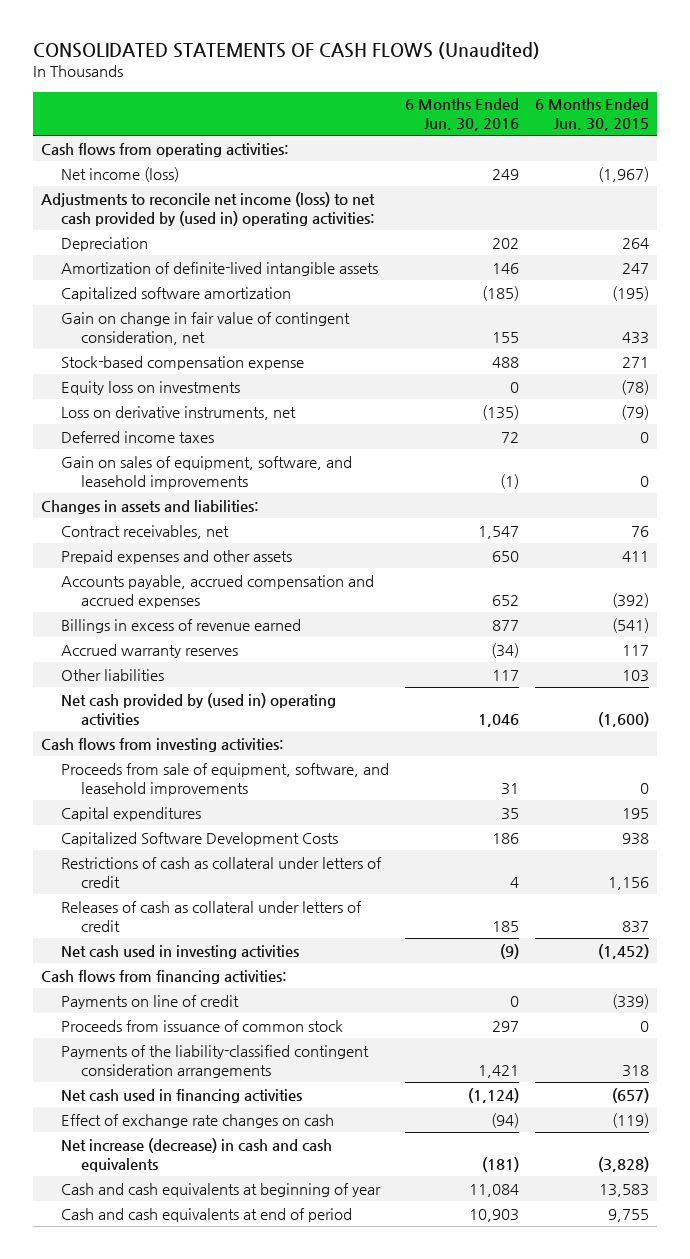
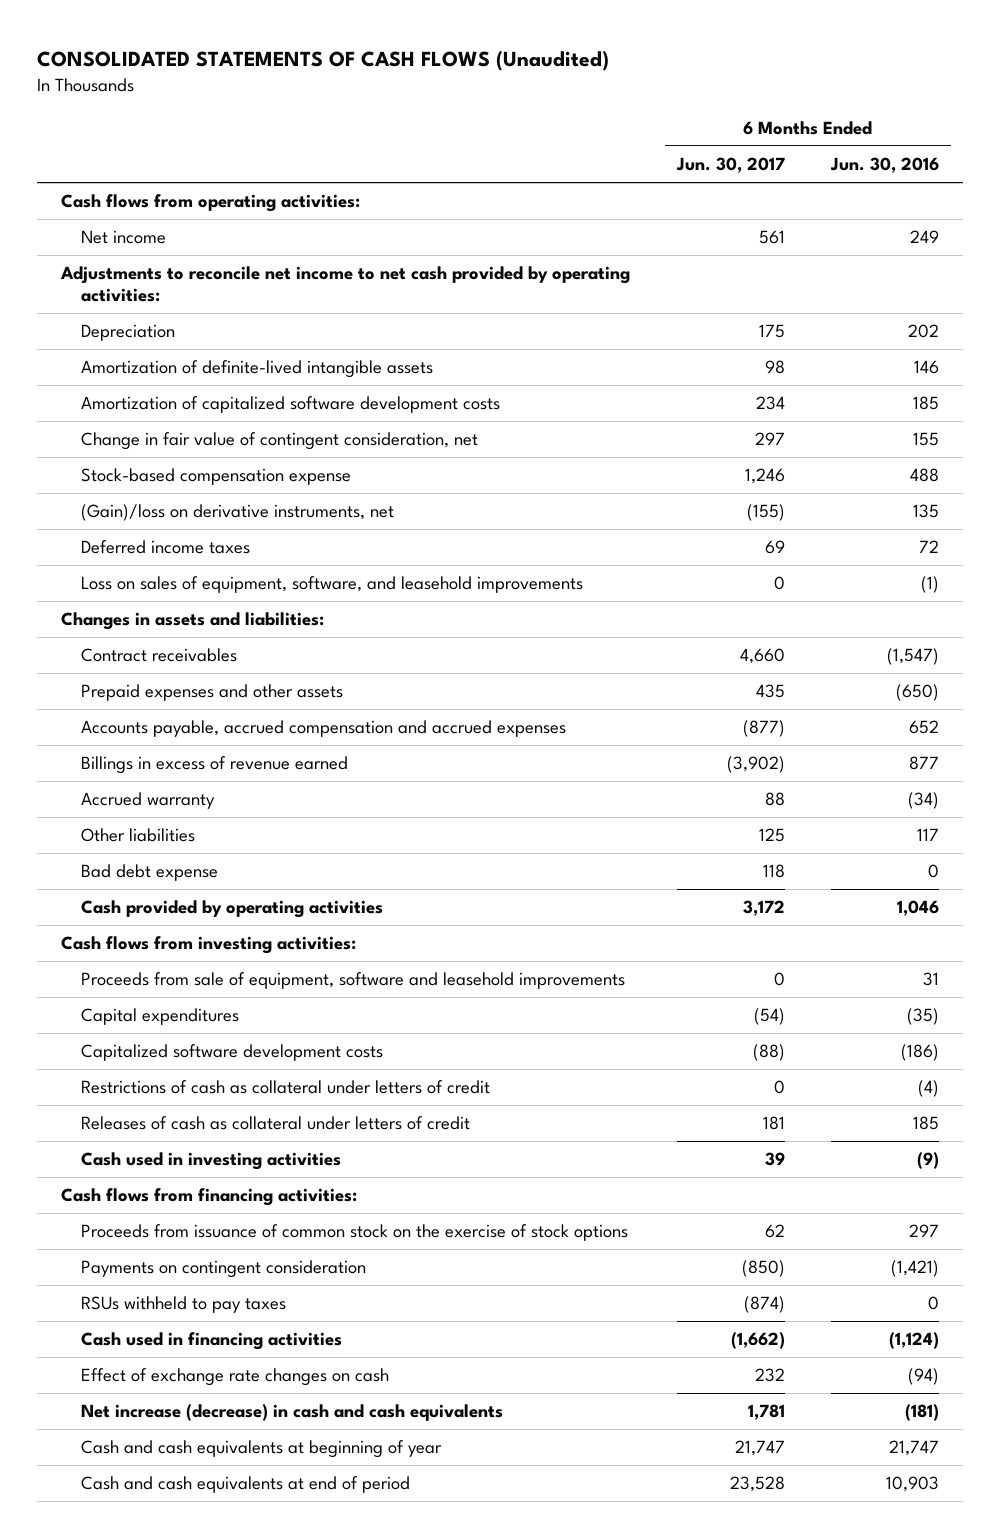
- | 6 Months Ended Jun. 30, 2016 | 6 Months Ended Jun. 30, 2015
+ | 6 Months Ended Jun. 30, 2017 | 6 Months Ended Jun. 30, 2016
- Net income (loss) | 249 | (1,967)
- Adjustments to reconcile net income (loss) to net cash provided by (used in) operating activities:
+ Net income | 561 | 249
+ Adjustments to reconcile net income to net cash provided by operating activities:
- Capitalized software amortization | (185) | (195)
- Gain on change in fair value of contingent consideration, net | 155 | 433
+ Amortization of capitalized software development costs | 234 | 185
+ Change in fair value of contingent consideration, net | 297 | 155
- Equity loss on investments | 0 | (78)
- Loss on derivative instruments, net | (135) | (79)
+ (Gain)/loss on derivative instruments, net | (155) | 135
- Gain on sales of equipment, software, and leasehold improvements | (1) | 0
+ Loss on sales of equipment, software, and leasehold improvements | 0 | (1)
- Contract receivables, net | 1,547 | 76
- Prepaid expenses and other assets | 650 | 411
+ Contract receivables | 4,660 | (1,547)
+ Prepaid expenses and other assets | 435 | (650)
- Accrued warranty reserves | (34) | 117
+ Accrued warranty | 88 | (34)
- Net cash provided by (used in) operating activities | 1,046 | (1,600)
+ Bad debt expense | 118 | 0
+ Cash provided by operating activities | 3,172 | 1,046
- Proceeds from sale of equipment, software, and leasehold improvements | 31 | 0
- Capital expenditures | 35 | 195
- Capitalized Software Development Costs | 186 | 938
- Restrictions of cash as collateral under letters of credit | 4 | 1,156
+ Proceeds from sale of equipment, software and leasehold improvements | 0 | 31
+ Capital expenditures | (54) | (35)
+ Capitalized software development costs | (88) | (186)
+ Restrictions of cash as collateral under letters of credit | 0 | (4)
- Net cash used in investing activities | (9) | (1,452)
+ Cash used in investing activities | 39 | (9)
- Payments on line of credit | 0 | (339)
- Proceeds from issuance of common stock | 297 | 0
- Payments of the liability-classified contingent consideration arrangements | 1,421 | 318
- Net cash used in financing activities | (1,124) | (657)
+ Proceeds from issuance of common stock on the exercise of stock options | 62 | 297
+ Payments on contingent consideration | (850) | (1,421)
+ RSUs withheld to pay taxes | (874) | 0
+ Cash used in financing activities | (1,662) | (1,124)
- Cash and cash equivalents at beginning of year | 11,084 | 13,583
+ Cash and cash equivalents at beginning of year | 21,747 | 21,747

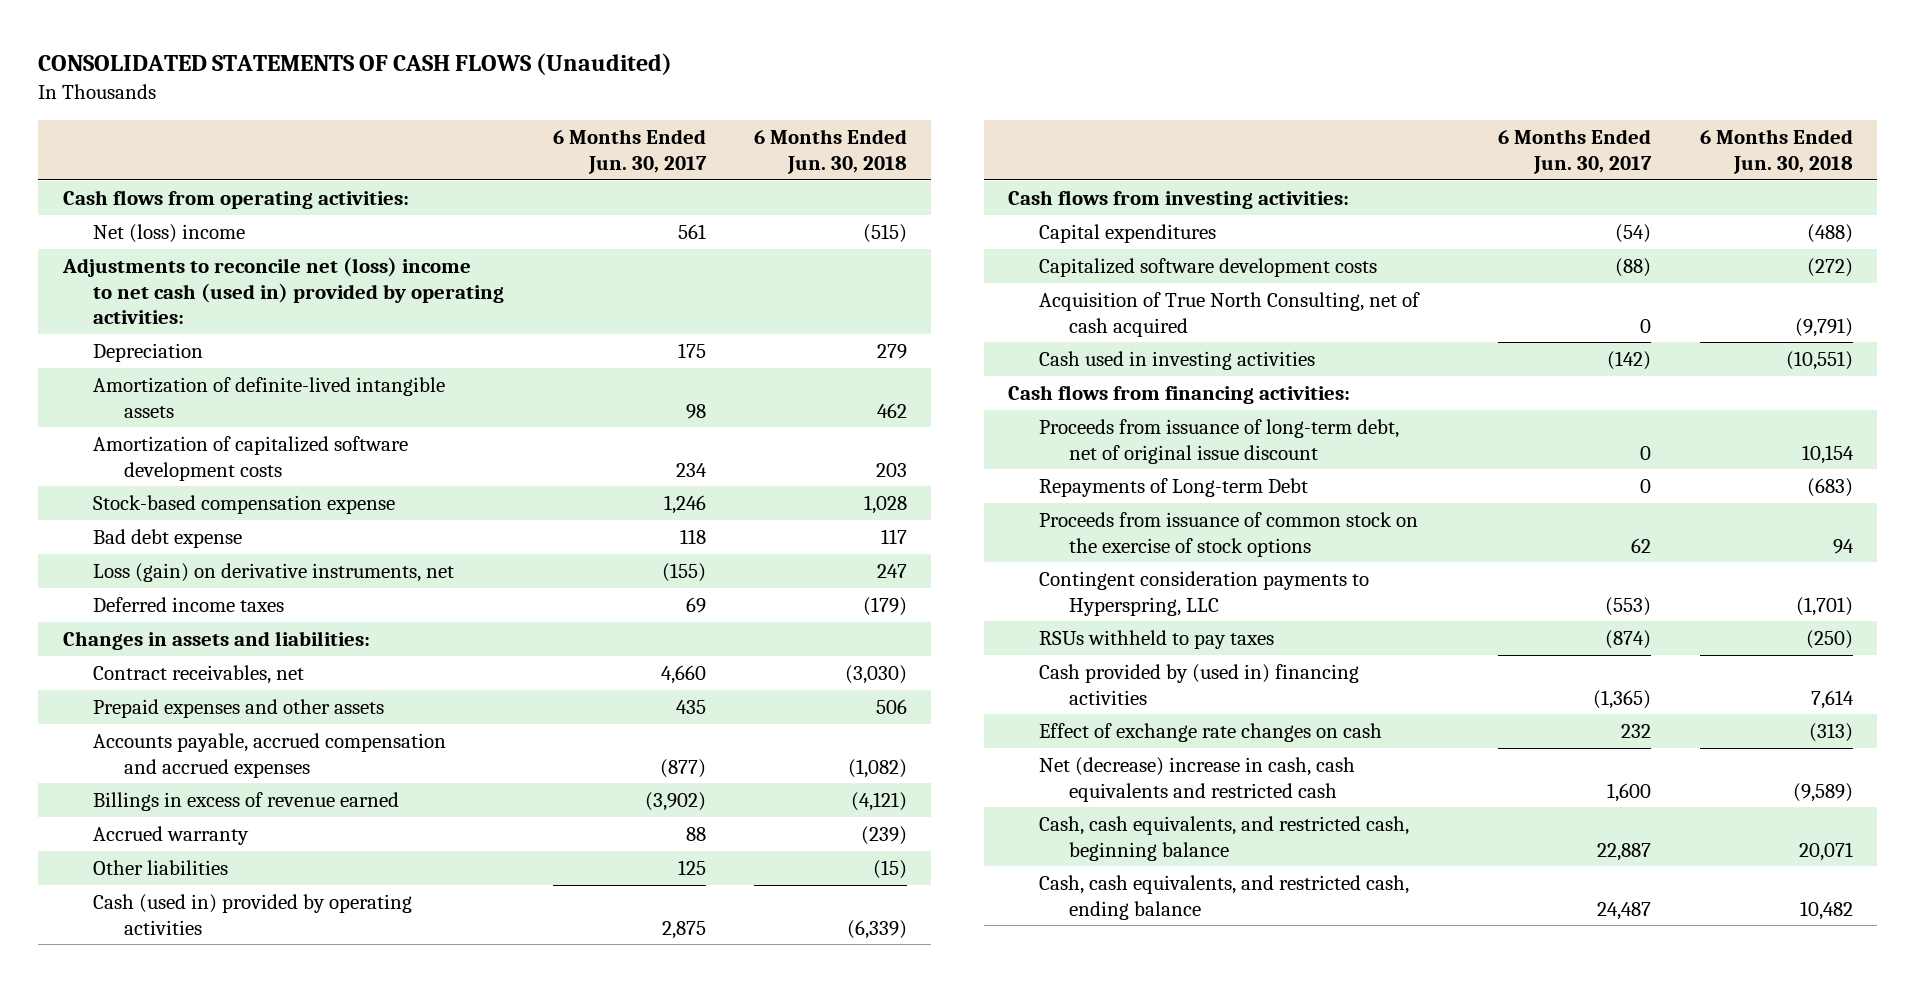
- | 6 Months Ended Jun. 30, 2017 | 6 Months Ended Jun. 30, 2016
+ | 6 Months Ended Jun. 30, 2017 | 6 Months Ended Jun. 30, 2018
- Net income | 561 | 249
- Adjustments to reconcile net income to net cash provided by operating activities:
+ Net (loss) income | 561 | (515)
+ Adjustments to reconcile net (loss) income to net cash (used in) provided by operating activities:
- Change in fair value of contingent consideration, net | 297 | 155
- (Gain)/loss on derivative instruments, net | (155) | 135
moved up: Bad debt expense | 118 | 117
+ Loss (gain) on derivative instruments, net | (155) | 247
- Loss on sales of equipment, software, and leasehold improvements | 0 | (1)
- Contract receivables | 4,660 | (1,547)
+ Contract receivables, net | 4,660 | (3,030)
- Cash provided by operating activities | 3,172 | 1,046
+ Cash (used in) provided by operating activities | 2,875 | (6,339)
- Proceeds from sale of equipment, software and leasehold improvements | 0 | 31
- Restrictions of cash as collateral under letters of credit | 0 | (4)
- Releases of cash as collateral under letters of credit | 181 | 185
- Cash used in investing activities | 39 | (9)
+ Acquisition of True North Consulting, net of cash acquired | 0 | (9,791)
+ Cash used in investing activities | (142) | (10,551)
+ Proceeds from issuance of long-term debt, net of original issue discount | 0 | 10,154
+ Repayments of Long-term Debt | 0 | (683)
- Payments on contingent consideration | (850) | (1,421)
+ Contingent consideration payments to Hyperspring, LLC | (553) | (1,701)
- Cash used in financing activities | (1,662) | (1,124)
+ Cash provided by (used in) financing activities | (1,365) | 7,614
- Net increase (decrease) in cash and cash equivalents | 1,781 | (181)
- Cash and cash equivalents at beginning of year | 21,747 | 21,747
- Cash and cash equivalents at end of period | 23,528 | 10,903
+ Net (decrease) increase in cash, cash equivalents and restricted cash | 1,600 | (9,589)
+ Cash, cash equivalents, and restricted cash, beginning balance | 22,887 | 20,071
+ Cash, cash equivalents, and restricted cash, ending balance | 24,487 | 10,482

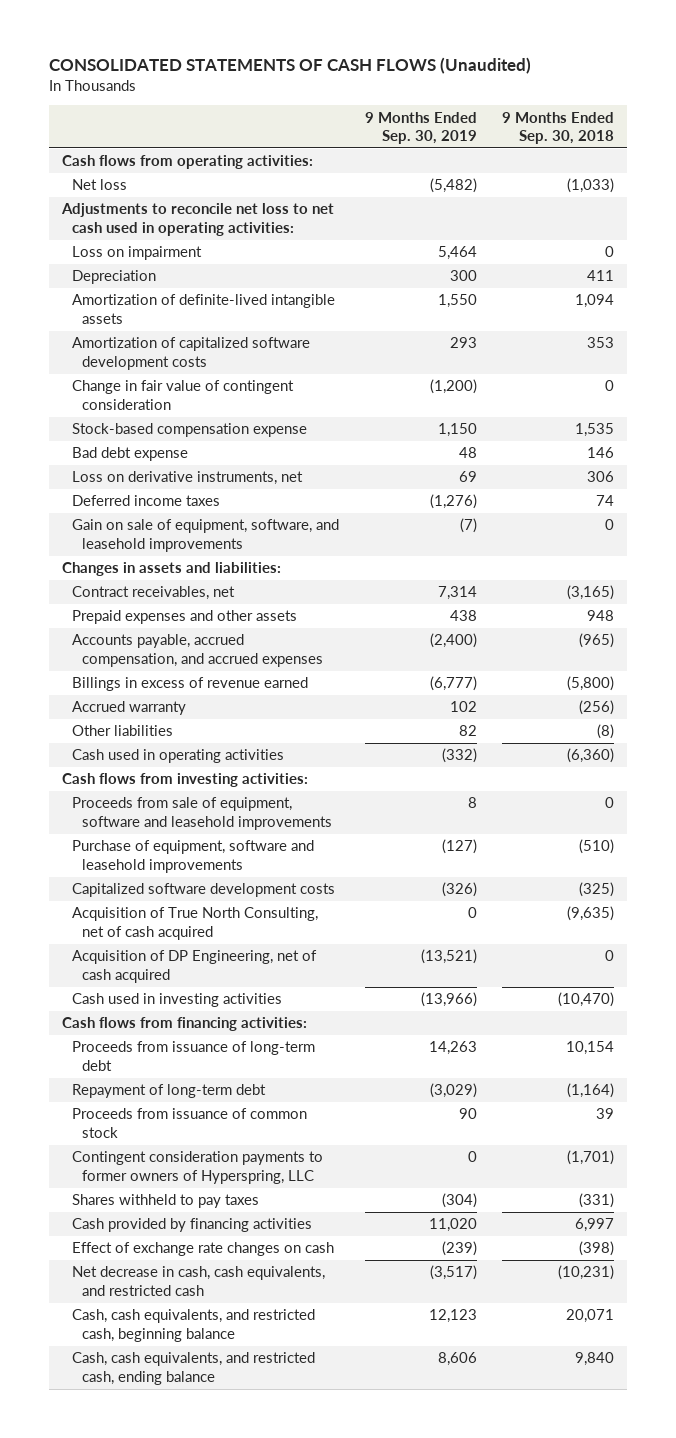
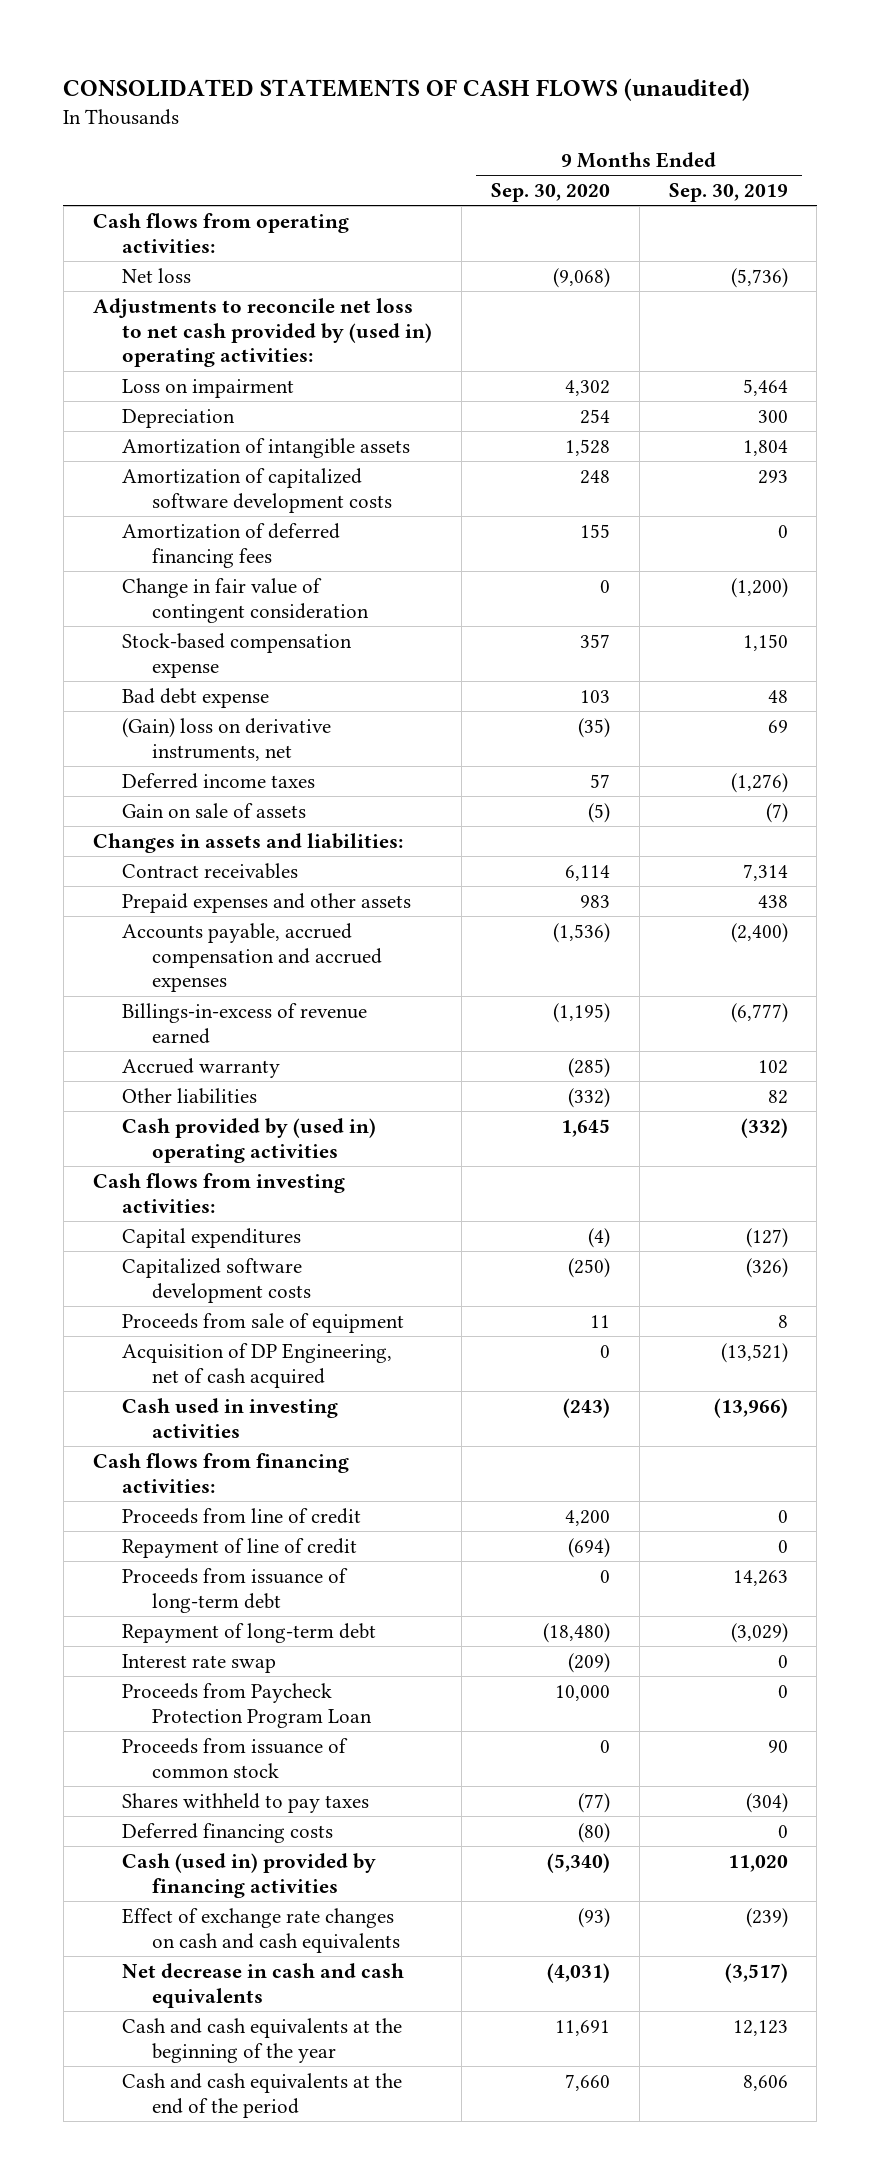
- CONSOLIDATED STATEMENTS OF CASH FLOWS (Unaudited)
+ CONSOLIDATED STATEMENTS OF CASH FLOWS (unaudited)
- | 9 Months Ended Sep. 30, 2019 | 9 Months Ended Sep. 30, 2018
+ | 9 Months Ended Sep. 30, 2020 | 9 Months Ended Sep. 30, 2019
- Net loss | (5,482) | (1,033)
- Adjustments to reconcile net loss to net cash used in operating activities:
+ Net loss | (9,068) | (5,736)
+ Adjustments to reconcile net loss to net cash provided by (used in) operating activities:
- Amortization of definite-lived intangible assets | 1,550 | 1,094
+ Amortization of intangible assets | 1,528 | 1,804
+ Amortization of deferred financing fees | 155 | 0
- Loss on derivative instruments, net | 69 | 306
+ (Gain) loss on derivative instruments, net | (35) | 69
- Gain on sale of equipment, software, and leasehold improvements | (7) | 0
+ Gain on sale of assets | (5) | (7)
- Contract receivables, net | 7,314 | (3,165)
+ Contract receivables | 6,114 | 7,314
- Accounts payable, accrued compensation, and accrued expenses | (2,400) | (965)
- Billings in excess of revenue earned | (6,777) | (5,800)
+ Accounts payable, accrued compensation and accrued expenses | (1,536) | (2,400)
+ Billings-in-excess of revenue earned | (1,195) | (6,777)
- Cash used in operating activities | (332) | (6,360)
+ Cash provided by (used in) operating activities | 1,645 | (332)
- Proceeds from sale of equipment, software and leasehold improvements | 8 | 0
- Purchase of equipment, software and leasehold improvements | (127) | (510)
+ Capital expenditures | (4) | (127)
- Acquisition of True North Consulting, net of cash acquired | 0 | (9,635)
+ Proceeds from sale of equipment | 11 | 8
+ Proceeds from line of credit | 4,200 | 0
+ Repayment of line of credit | (694) | 0
+ Interest rate swap | (209) | 0
+ Proceeds from Paycheck Protection Program Loan | 10,000 | 0
- Contingent consideration payments to former owners of Hyperspring, LLC | 0 | (1,701)
- Cash provided by financing activities | 11,020 | 6,997
- Effect of exchange rate changes on cash | (239) | (398)
- Net decrease in cash, cash equivalents, and restricted cash | (3,517) | (10,231)
- Cash, cash equivalents, and restricted cash, beginning balance | 12,123 | 20,071
- Cash, cash equivalents, and restricted cash, ending balance | 8,606 | 9,840
+ Deferred financing costs | (80) | 0
+ Cash (used in) provided by financing activities | (5,340) | 11,020
+ Effect of exchange rate changes on cash and cash equivalents | (93) | (239)
+ Net decrease in cash and cash equivalents | (4,031) | (3,517)
+ Cash and cash equivalents at the beginning of the year | 11,691 | 12,123
+ Cash and cash equivalents at the end of the period | 7,660 | 8,606

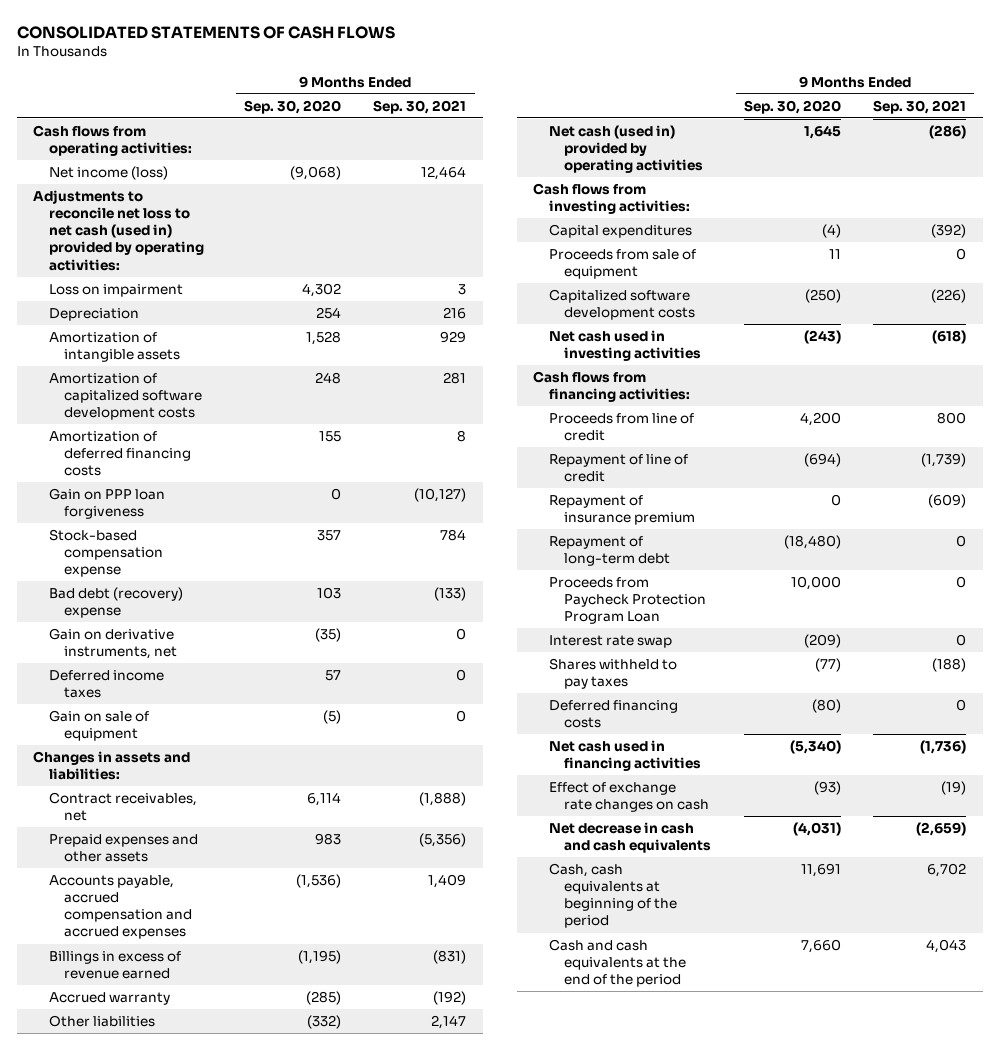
- CONSOLIDATED STATEMENTS OF CASH FLOWS (unaudited)
+ CONSOLIDATED STATEMENTS OF CASH FLOWS
- | 9 Months Ended Sep. 30, 2020 | 9 Months Ended Sep. 30, 2019
+ | 9 Months Ended Sep. 30, 2020 | 9 Months Ended Sep. 30, 2021
- Net loss | (9,068) | (5,736)
- Adjustments to reconcile net loss to net cash provided by (used in) operating activities:
+ Net income (loss) | (9,068) | 12,464
+ Adjustments to reconcile net loss to net cash (used in) provided by operating activities:
- Amortization of deferred financing fees | 155 | 0
- Change in fair value of contingent consideration | 0 | (1,200)
+ Amortization of deferred financing costs | 155 | 8
+ Gain on PPP loan forgiveness | 0 | (10,127)
- Bad debt expense | 103 | 48
- (Gain) loss on derivative instruments, net | (35) | 69
+ Bad debt (recovery) expense | 103 | (133)
+ Gain on derivative instruments, net | (35) | 0
- Gain on sale of assets | (5) | (7)
+ Gain on sale of equipment | (5) | 0
- Contract receivables | 6,114 | 7,314
+ Contract receivables, net | 6,114 | (1,888)
- Billings-in-excess of revenue earned | (1,195) | (6,777)
+ Billings in excess of revenue earned | (1,195) | (831)
- Cash provided by (used in) operating activities | 1,645 | (332)
+ Net cash (used in) provided by operating activities | 1,645 | (286)
- Acquisition of DP Engineering, net of cash acquired | 0 | (13,521)
- Cash used in investing activities | (243) | (13,966)
moved down: Capitalized software development costs | (250) | (226)
+ Net cash used in investing activities | (243) | (618)
- Proceeds from issuance of long-term debt | 0 | 14,263
+ Repayment of insurance premium | 0 | (609)
- Proceeds from issuance of common stock | 0 | 90
moved down: Interest rate swap | (209) | 0
- Cash (used in) provided by financing activities | (5,340) | 11,020
- Effect of exchange rate changes on cash and cash equivalents | (93) | (239)
+ Net cash used in financing activities | (5,340) | (1,736)
+ Effect of exchange rate changes on cash | (93) | (19)
- Cash and cash equivalents at the beginning of the year | 11,691 | 12,123
+ Cash, cash equivalents at beginning of the period | 11,691 | 6,702

